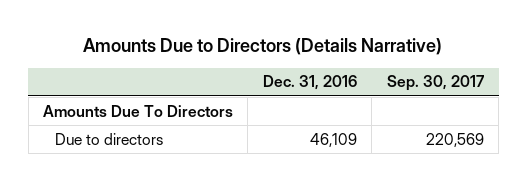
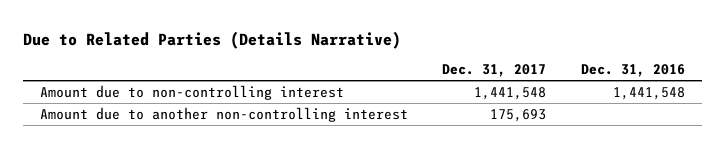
- Amounts Due to Directors (Details Narrative)
+ Due to Related Parties (Details Narrative)
- | Dec. 31, 2016 | Sep. 30, 2017
+ | Dec. 31, 2017 | Dec. 31, 2016
- Amounts Due To Directors
- Due to directors | 46,109 | 220,569
+ Amount due to non-controlling interest | 1,441,548 | 1,441,548
+ Amount due to another non-controlling interest | 175,693 |

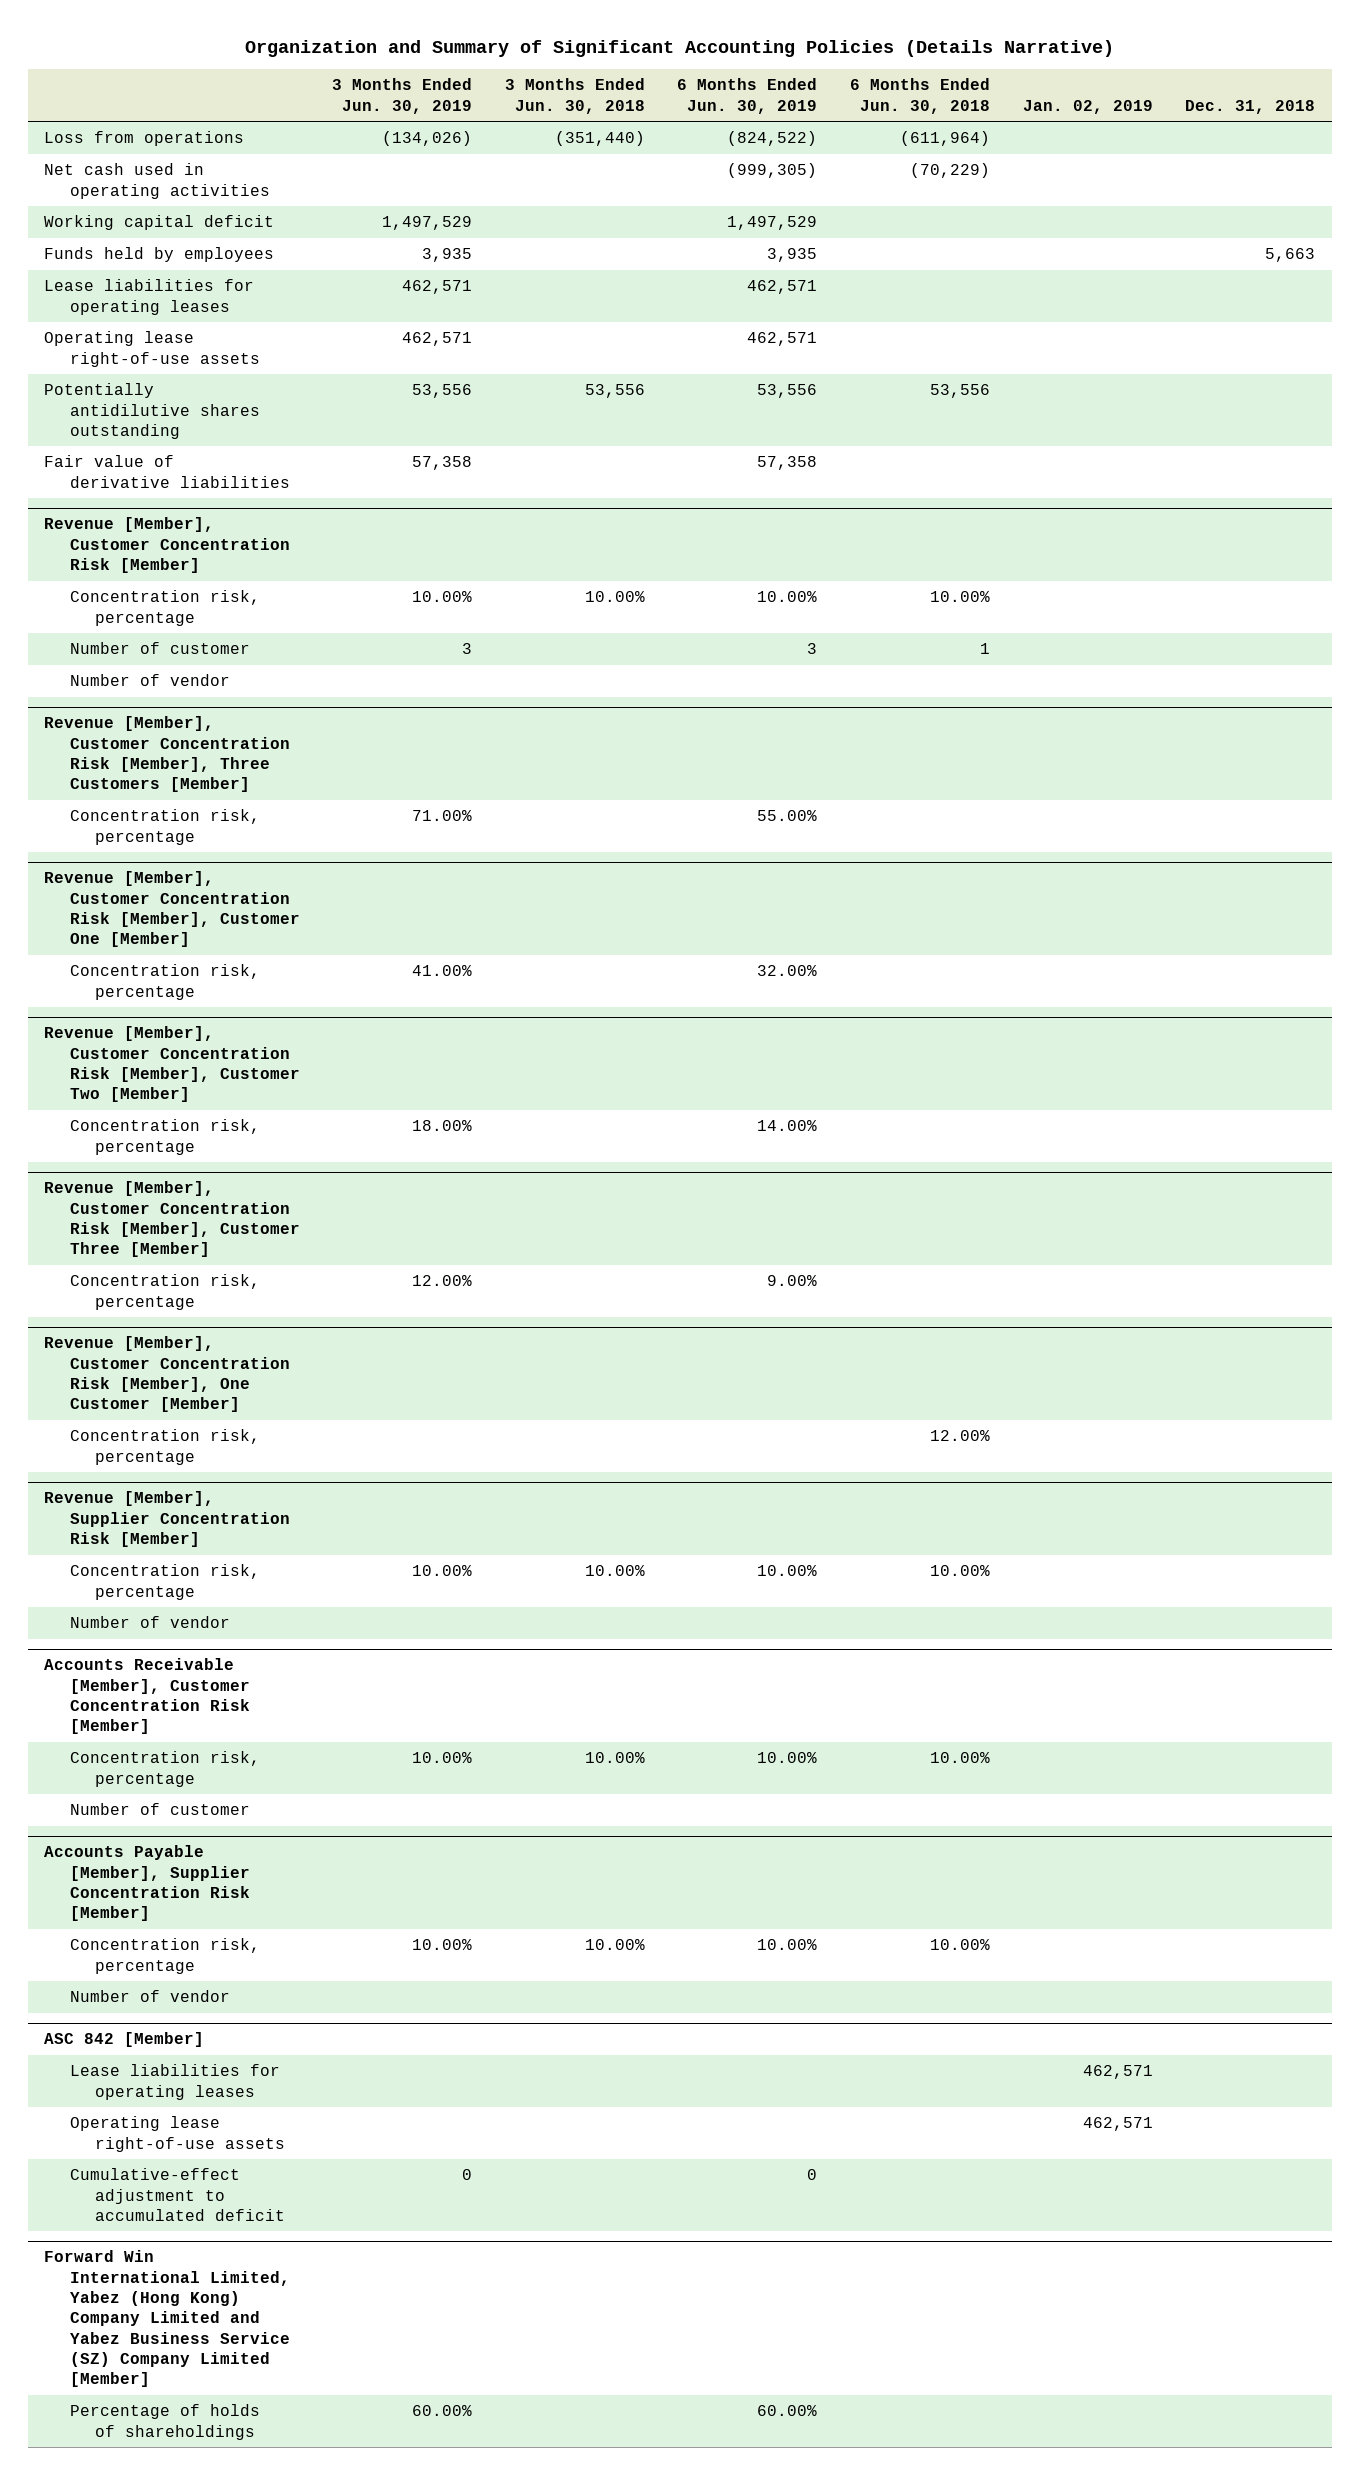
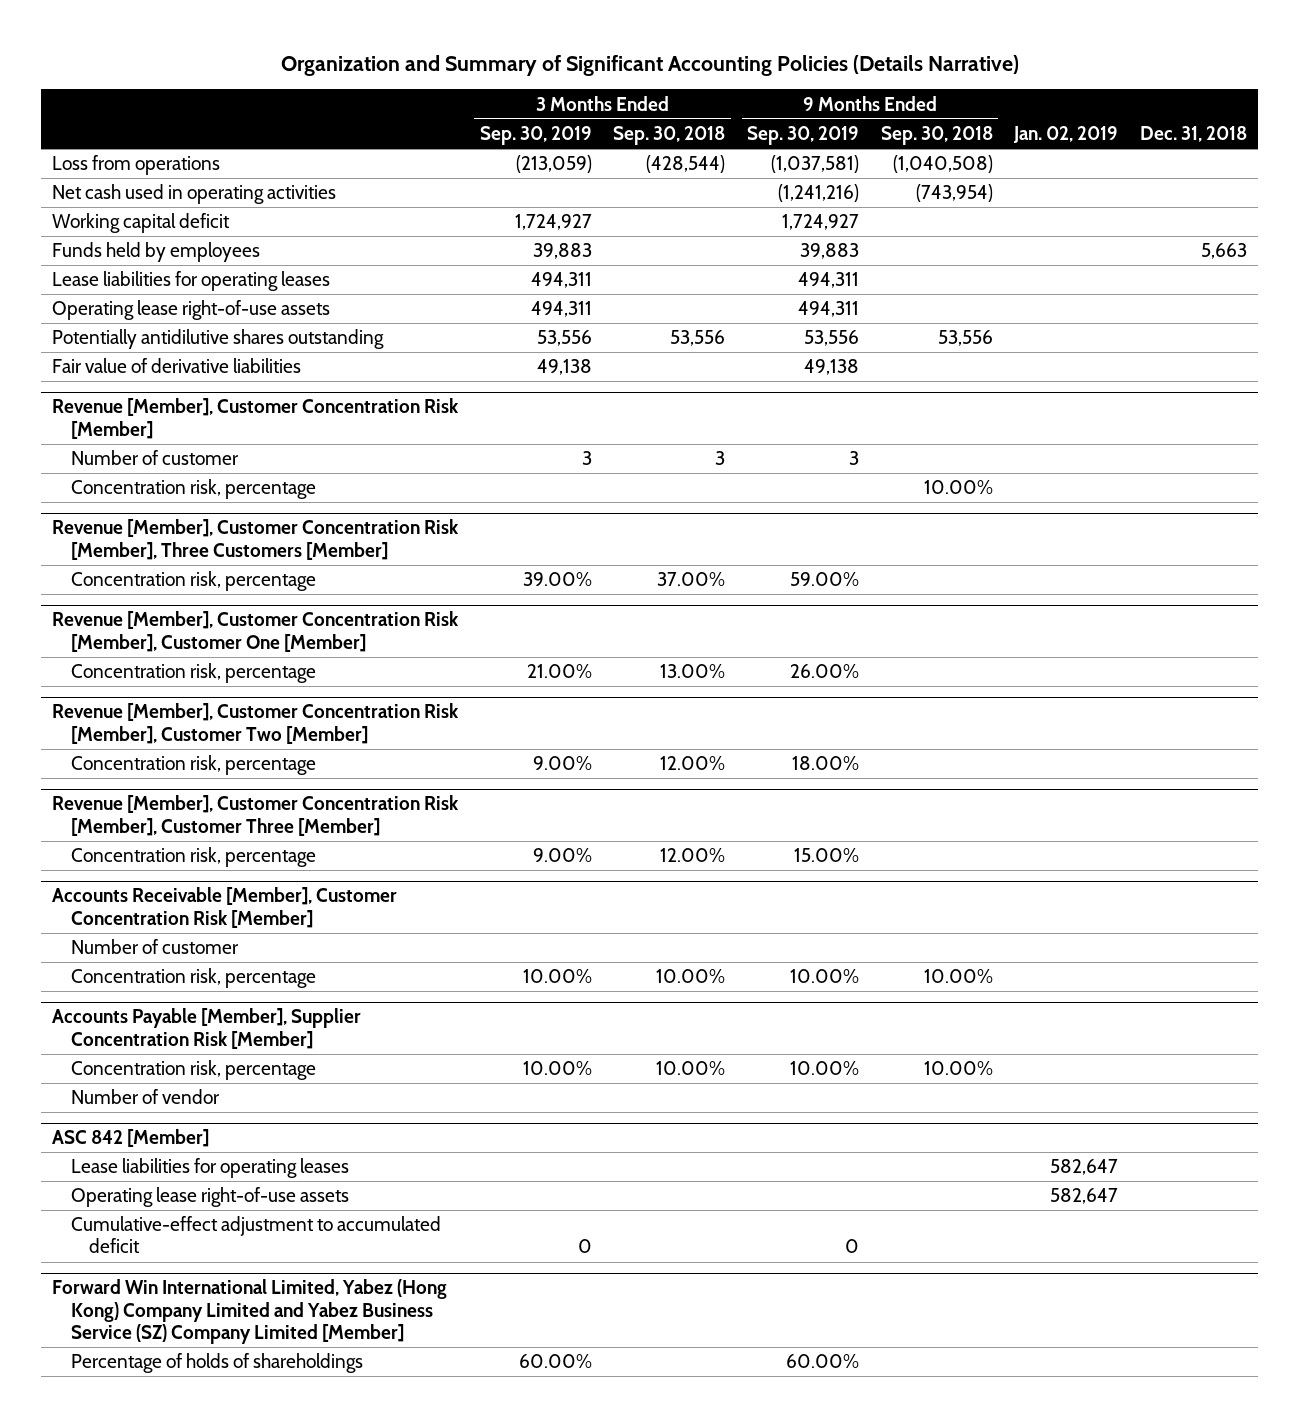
- | 3 Months Ended Jun. 30, 2019 | 3 Months Ended Jun. 30, 2018 | 6 Months Ended Jun. 30, 2019 | 6 Months Ended Jun. 30, 2018 | Jan. 02, 2019 | Dec. 31, 2018
+ | 3 Months Ended Sep. 30, 2019 | 3 Months Ended Sep. 30, 2018 | 9 Months Ended Sep. 30, 2019 | 9 Months Ended Sep. 30, 2018 | Jan. 02, 2019 | Dec. 31, 2018
@ Revenue [Member], Customer Concentration Risk [Member]
- Number of vendor
moved down: Concentration risk, percentage | | | | 10.00% | |
- Revenue [Member], Customer Concentration Risk [Member], One Customer [Member]
- Concentration risk, percentage | | | | 12.00% | |
- Revenue [Member], Supplier Concentration Risk [Member]
- Concentration risk, percentage | 10.00% | 10.00% | 10.00% | 10.00% | |
- Number of vendor
@ Accounts Receivable [Member], Customer Concentration Risk [Member]
moved down: Concentration risk, percentage | 10.00% | 10.00% | 10.00% | 10.00% | |
@ ASC 842 [Member]
- Lease liabilities for operating leases | | | | | 462,571 |
- Operating lease right-of-use assets | | | | | 462,571 |
+ Lease liabilities for operating leases | | | | | 582,647 |
+ Operating lease right-of-use assets | | | | | 582,647 |

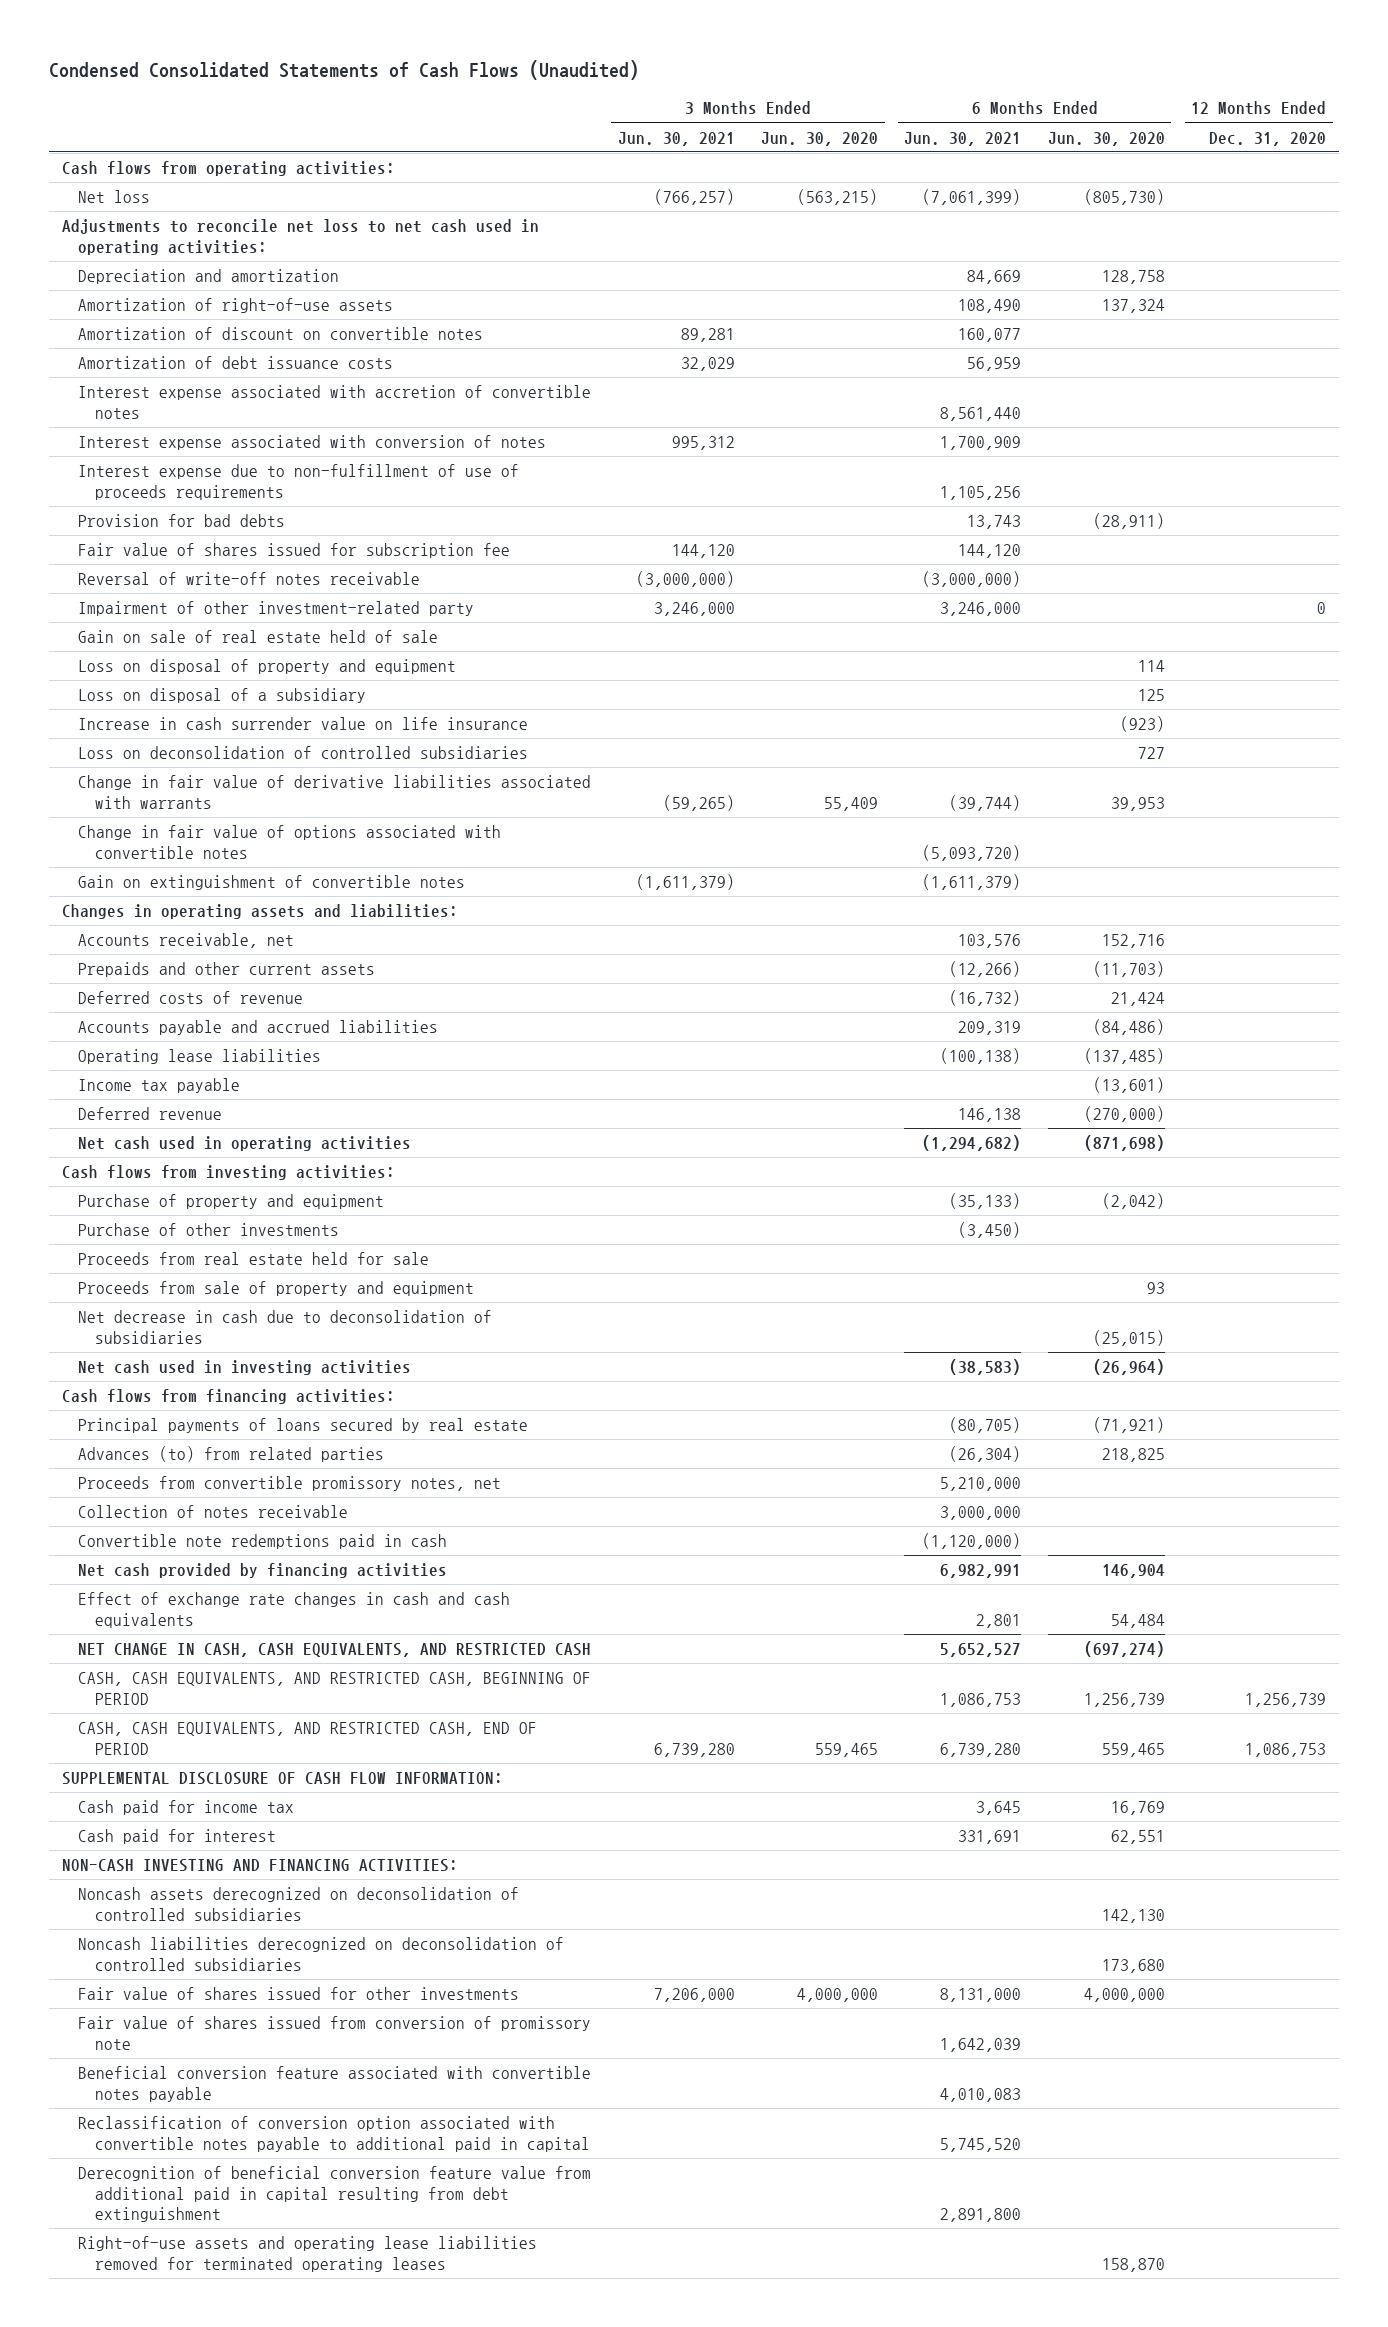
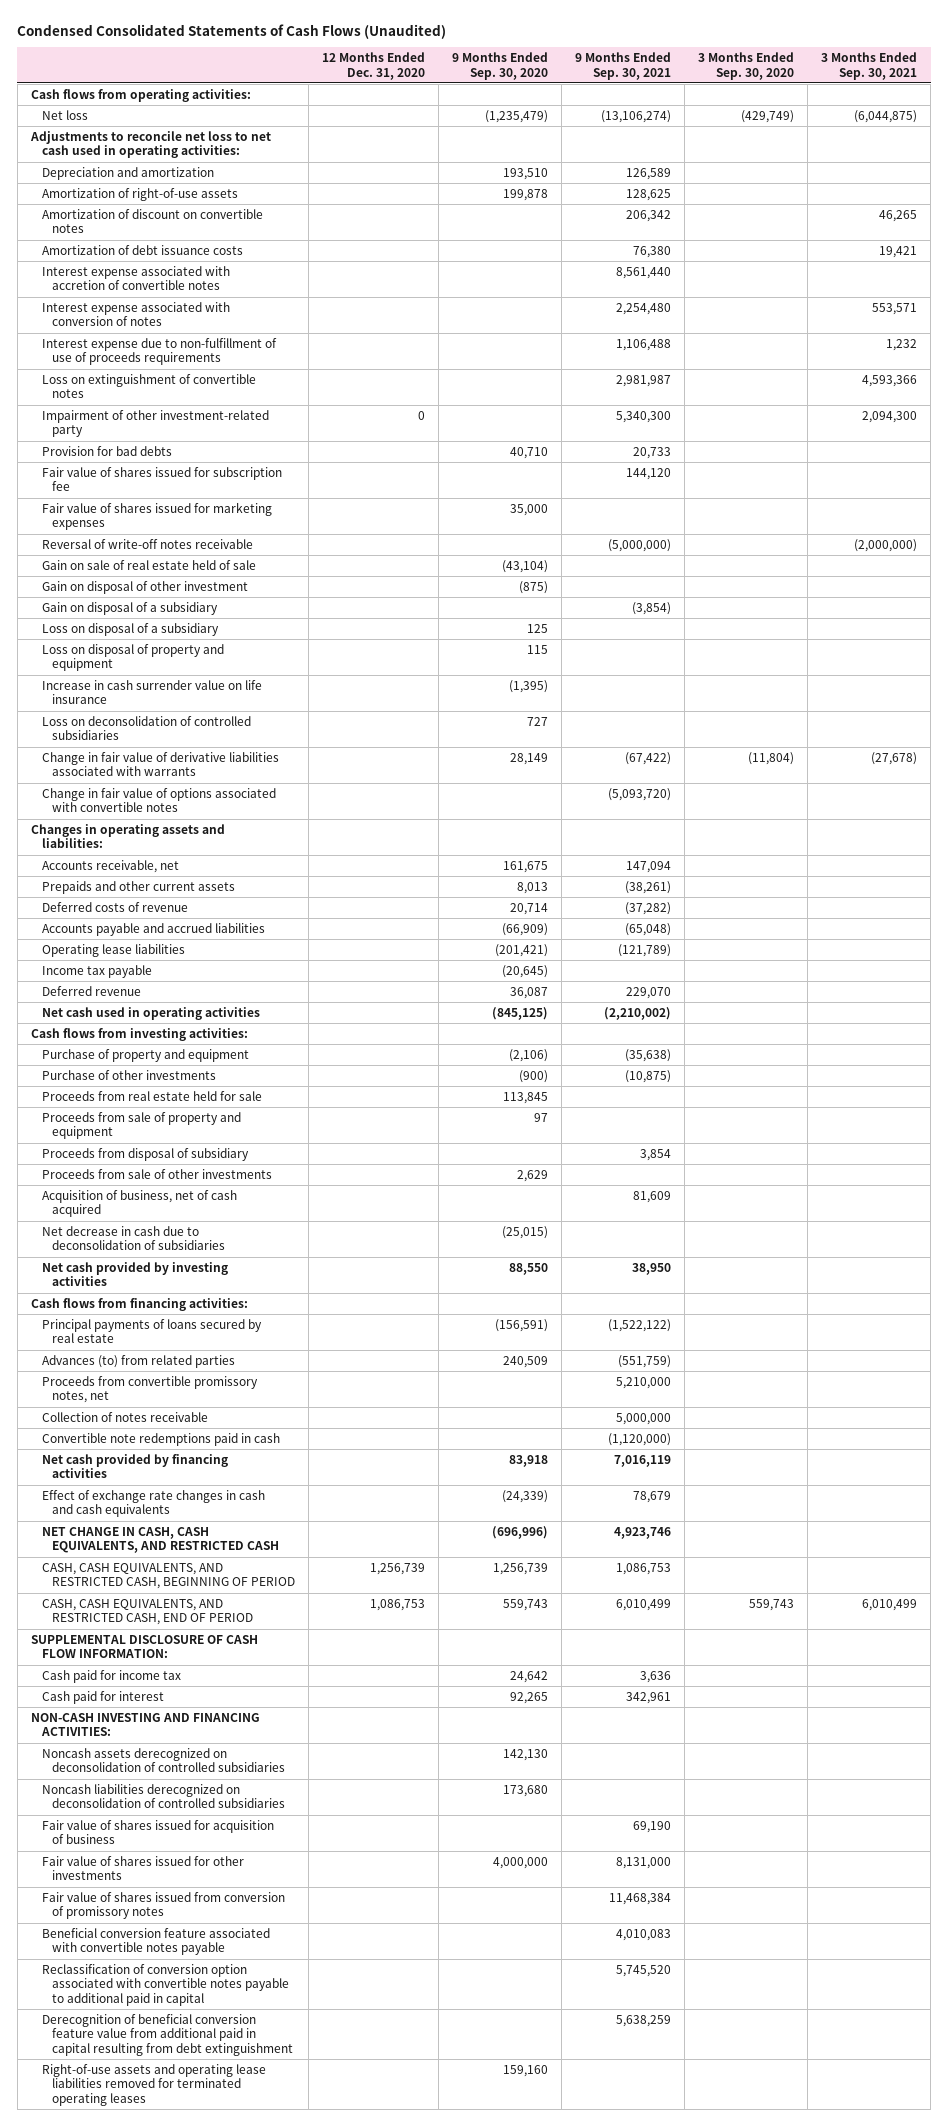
- | 3 Months Ended Jun. 30, 2021 | 3 Months Ended Jun. 30, 2020 | 6 Months Ended Jun. 30, 2021 | 6 Months Ended Jun. 30, 2020 | 12 Months Ended Dec. 31, 2020
+ | 12 Months Ended Dec. 31, 2020 | 9 Months Ended Sep. 30, 2020 | 9 Months Ended Sep. 30, 2021 | 3 Months Ended Sep. 30, 2020 | 3 Months Ended Sep. 30, 2021
+ Loss on extinguishment of convertible notes | | | 2,981,987 | | 4,593,366
moved up: Impairment of other investment-related party | 0 | | 5,340,300 | | 2,094,300
+ Fair value of shares issued for marketing expenses | | 35,000 | | |
+ Gain on disposal of other investment | | (875) | | |
+ Gain on disposal of a subsidiary | | | (3,854) | |
moved down: Loss on disposal of property and equipment | | 115 | | |
- Gain on extinguishment of convertible notes | (1,611,379) | | (1,611,379) | |
+ Proceeds from disposal of subsidiary | | | 3,854 | |
+ Proceeds from sale of other investments | | 2,629 | | |
+ Acquisition of business, net of cash acquired | | | 81,609 | |
- Net cash used in investing activities | | | (38,583) | (26,964) |
+ Net cash provided by investing activities | | 88,550 | 38,950 | |
+ Fair value of shares issued for acquisition of business | | | 69,190 | |
- Fair value of shares issued from conversion of promissory note | | | 1,642,039 | |
+ Fair value of shares issued from conversion of promissory notes | | | 11,468,384 | |

